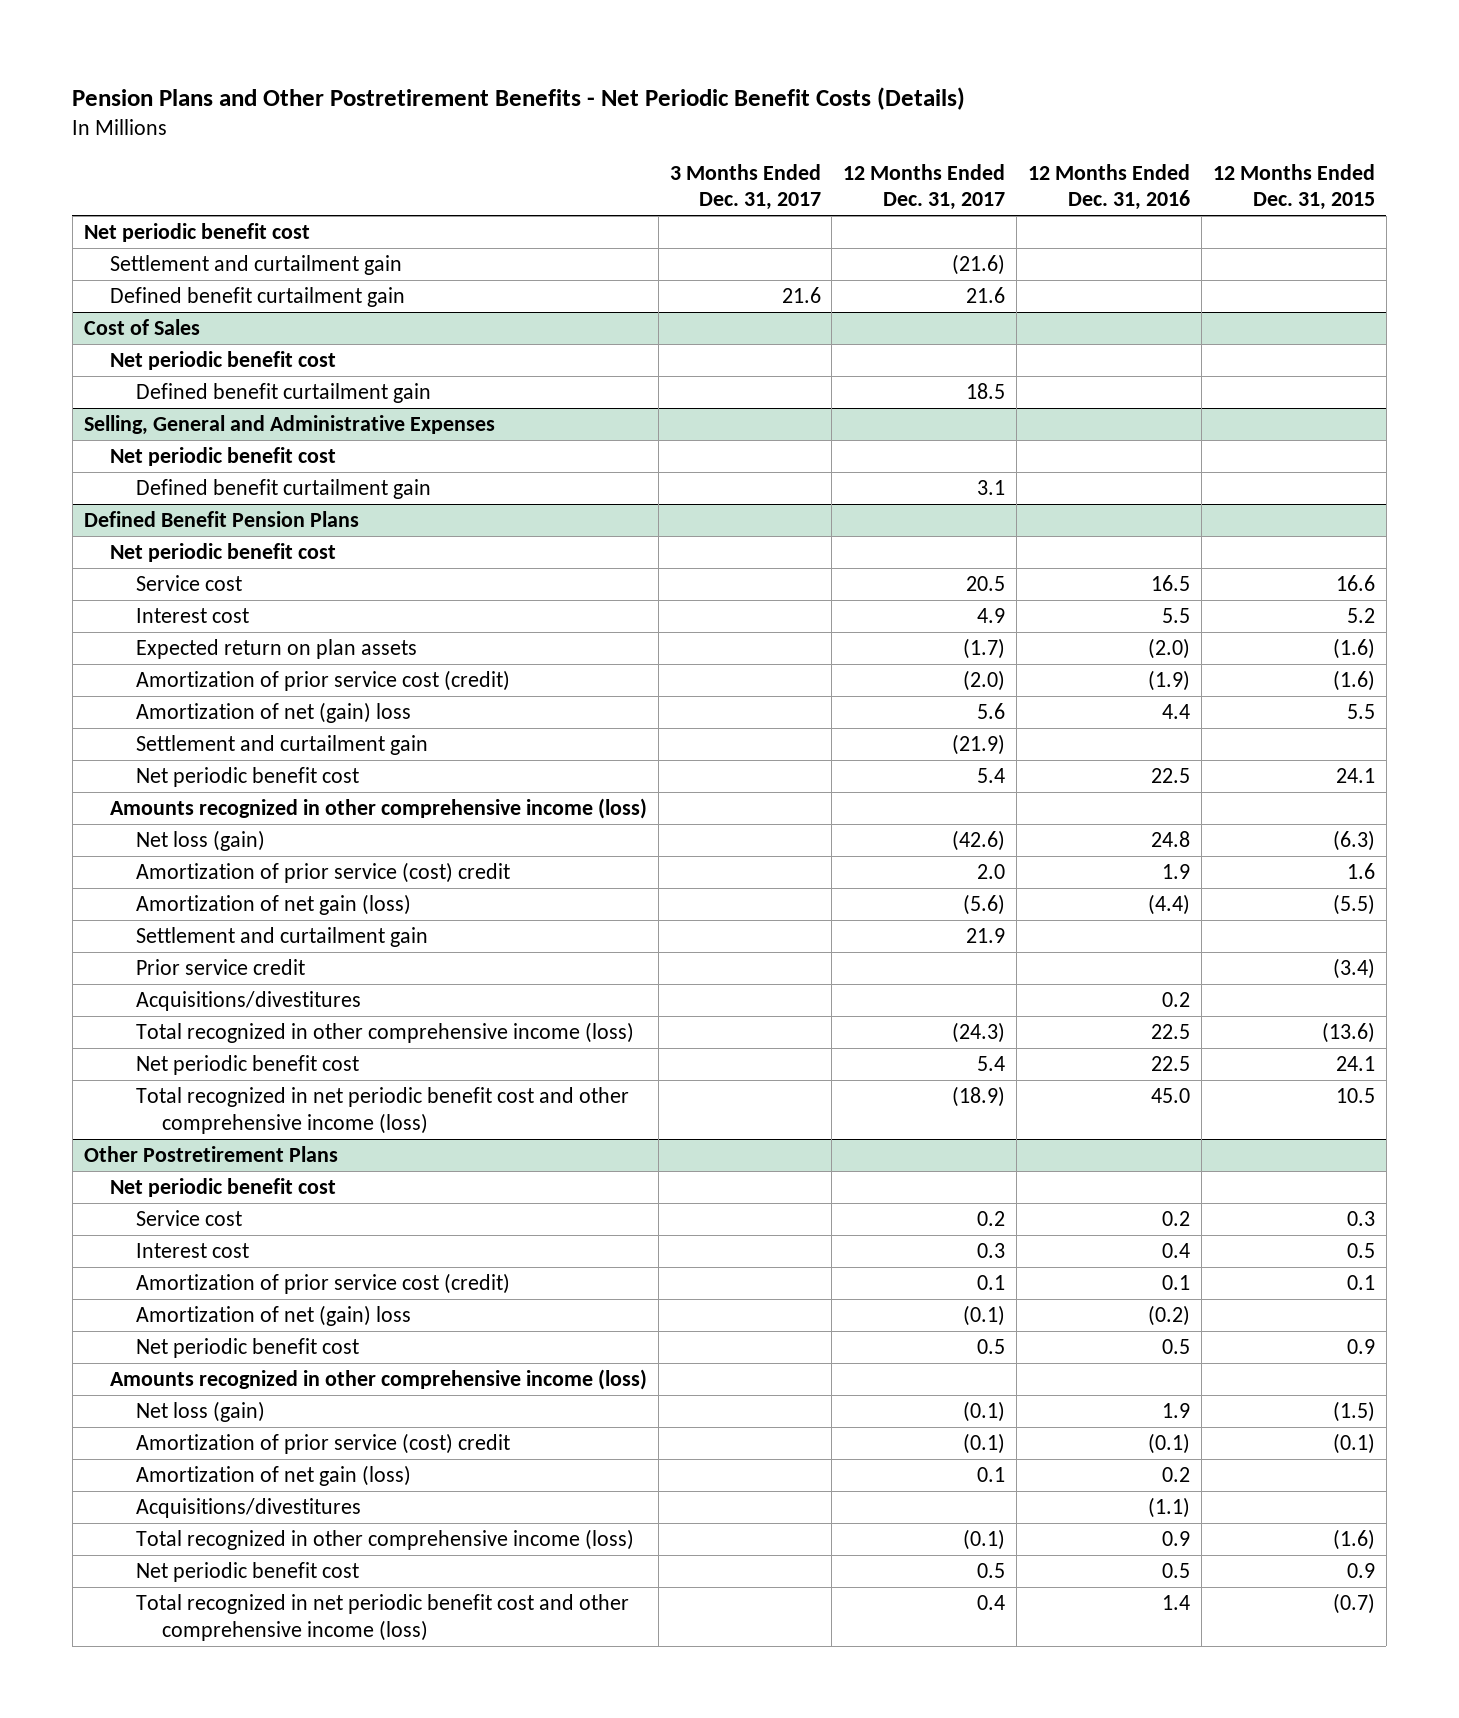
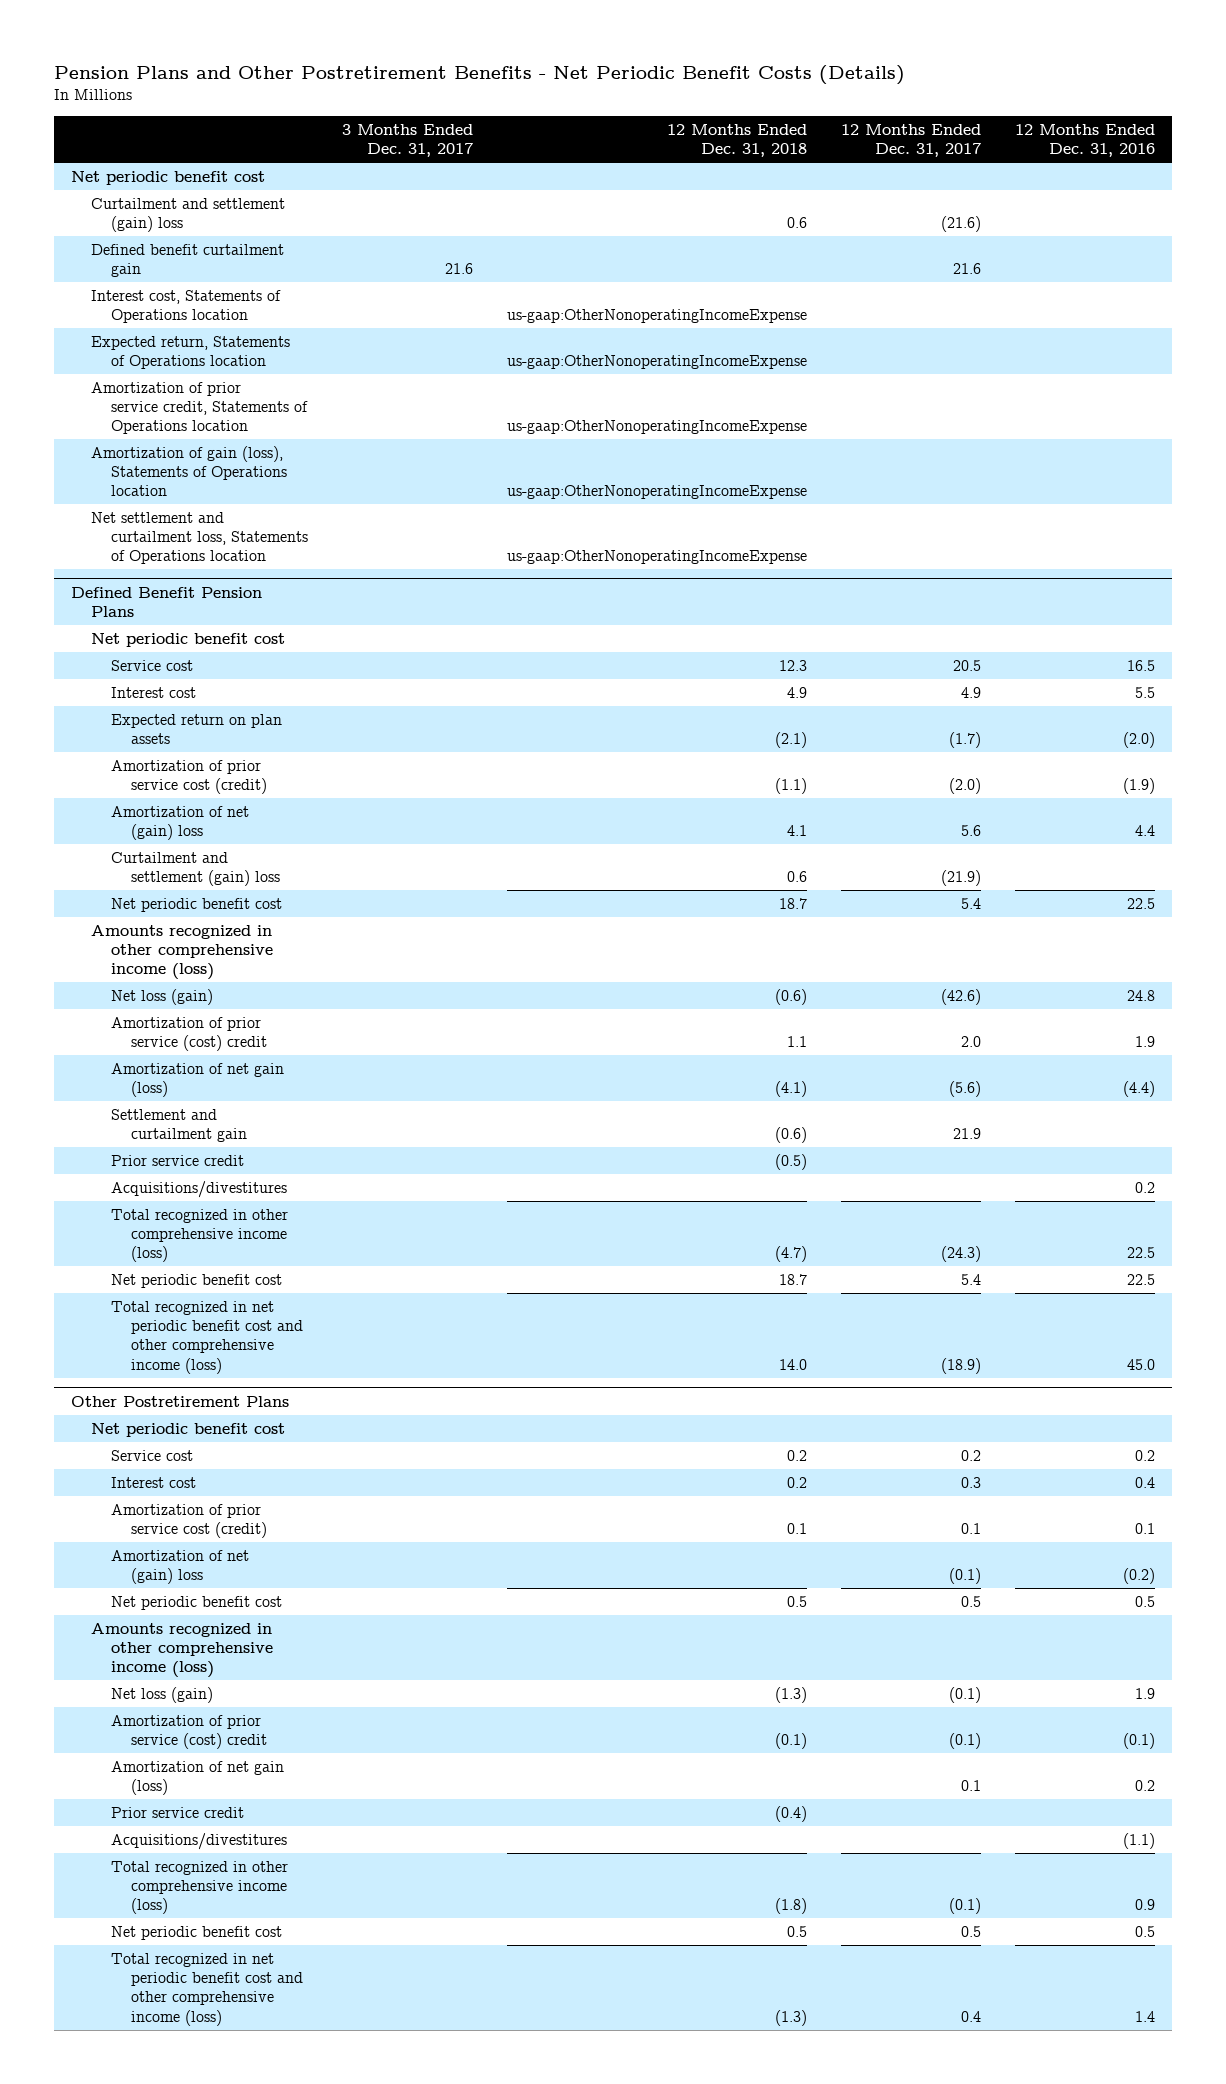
- | 3 Months Ended Dec. 31, 2017 | 12 Months Ended Dec. 31, 2017 | 12 Months Ended Dec. 31, 2016 | 12 Months Ended Dec. 31, 2015
+ | 3 Months Ended Dec. 31, 2017 | 12 Months Ended Dec. 31, 2018 | 12 Months Ended Dec. 31, 2017 | 12 Months Ended Dec. 31, 2016
- Settlement and curtailment gain | | (21.6) | |
+ Curtailment and settlement (gain) loss | | 0.6 | (21.6) |
- Cost of Sales
- Net periodic benefit cost
- Defined benefit curtailment gain | | 18.5 | |
- Selling, General and Administrative Expenses
- Net periodic benefit cost
- Defined benefit curtailment gain | | 3.1 | |
+ Interest cost, Statements of Operations location | | us-gaap:OtherNonoperatingIncomeExpense | |
+ Expected return, Statements of Operations location | | us-gaap:OtherNonoperatingIncomeExpense | |
+ Amortization of prior service credit, Statements of Operations location | | us-gaap:OtherNonoperatingIncomeExpense | |
+ Amortization of gain (loss), Statements of Operations location | | us-gaap:OtherNonoperatingIncomeExpense | |
+ Net settlement and curtailment loss, Statements of Operations location | | us-gaap:OtherNonoperatingIncomeExpense | |
@ Defined Benefit Pension Plans
- Settlement and curtailment gain | | (21.9) | |
+ Curtailment and settlement (gain) loss | | 0.6 | (21.9) |
@ Other Postretirement Plans
+ Prior service credit | | (0.4) | |

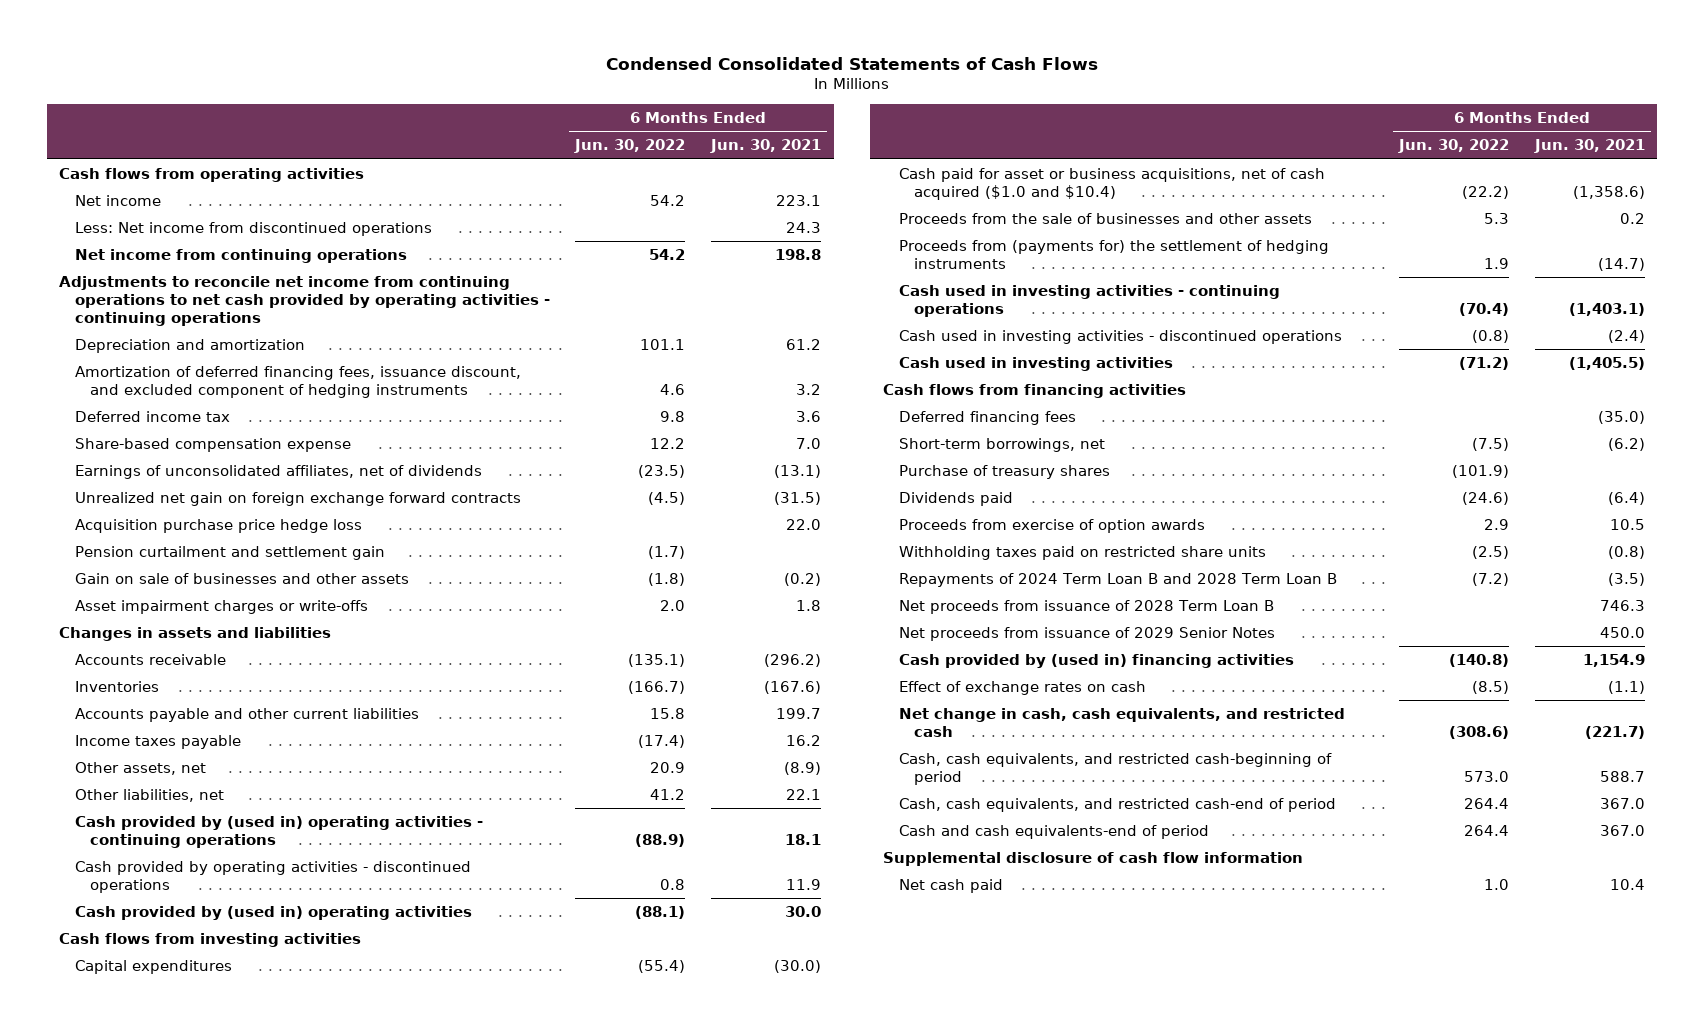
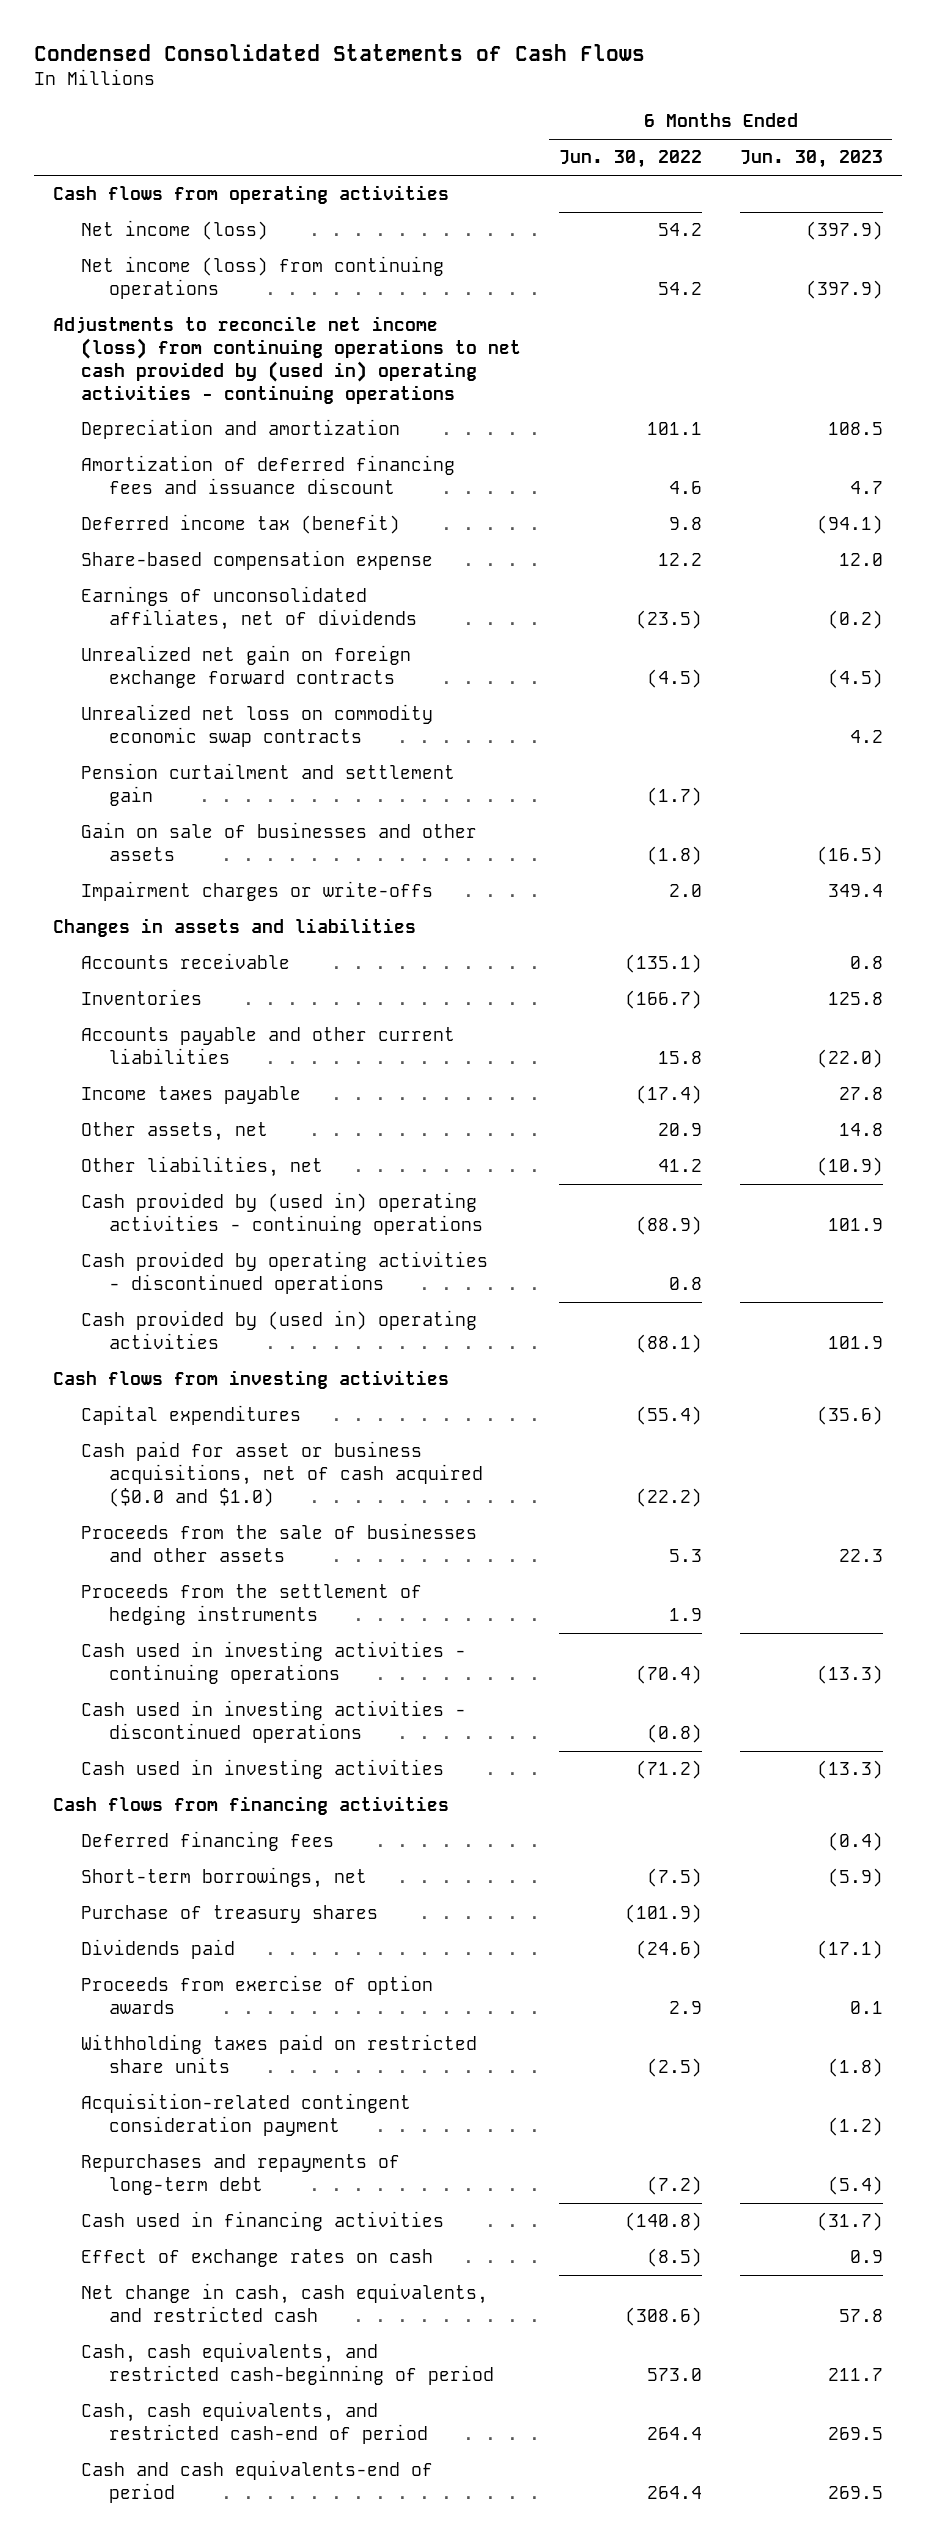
- | 6 Months Ended Jun. 30, 2022 | 6 Months Ended Jun. 30, 2021
+ | 6 Months Ended Jun. 30, 2022 | 6 Months Ended Jun. 30, 2023
- Net income | 54.2 | 223.1
- Less: Net income from discontinued operations | | 24.3
- Net income from continuing operations | 54.2 | 198.8
- Adjustments to reconcile net income from continuing operations to net cash provided by operating activities - continuing operations
+ Net income (loss) | 54.2 | (397.9)
+ Net income (loss) from continuing operations | 54.2 | (397.9)
+ Adjustments to reconcile net income (loss) from continuing operations to net cash provided by (used in) operating activities - continuing operations
- Amortization of deferred financing fees, issuance discount, and excluded component of hedging instruments | 4.6 | 3.2
- Deferred income tax | 9.8 | 3.6
+ Amortization of deferred financing fees and issuance discount | 4.6 | 4.7
+ Deferred income tax (benefit) | 9.8 | (94.1)
- Acquisition purchase price hedge loss | | 22.0
+ Unrealized net loss on commodity economic swap contracts | | 4.2
- Asset impairment charges or write-offs | 2.0 | 1.8
+ Impairment charges or write-offs | 2.0 | 349.4
- Cash paid for asset or business acquisitions, net of cash acquired ($1.0 and $10.4) | (22.2) | (1,358.6)
+ Cash paid for asset or business acquisitions, net of cash acquired ($0.0 and $1.0) | (22.2) |
- Proceeds from (payments for) the settlement of hedging instruments | 1.9 | (14.7)
+ Proceeds from the settlement of hedging instruments | 1.9 |
- Repayments of 2024 Term Loan B and 2028 Term Loan B | (7.2) | (3.5)
- Net proceeds from issuance of 2028 Term Loan B | | 746.3
- Net proceeds from issuance of 2029 Senior Notes | | 450.0
- Cash provided by (used in) financing activities | (140.8) | 1,154.9
+ Acquisition-related contingent consideration payment | | (1.2)
+ Repurchases and repayments of long-term debt | (7.2) | (5.4)
+ Cash used in financing activities | (140.8) | (31.7)
- Supplemental disclosure of cash flow information
- Net cash paid | 1.0 | 10.4

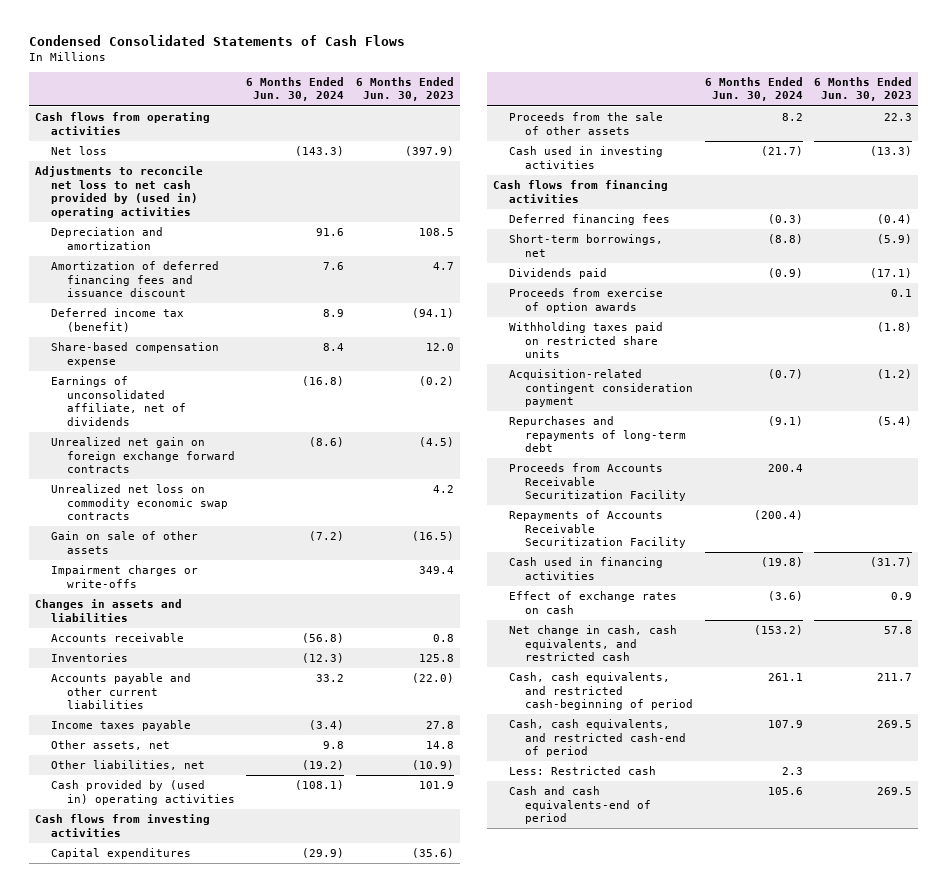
- | 6 Months Ended Jun. 30, 2022 | 6 Months Ended Jun. 30, 2023
+ | 6 Months Ended Jun. 30, 2024 | 6 Months Ended Jun. 30, 2023
- Net income (loss) | 54.2 | (397.9)
- Net income (loss) from continuing operations | 54.2 | (397.9)
- Adjustments to reconcile net income (loss) from continuing operations to net cash provided by (used in) operating activities - continuing operations
+ Net loss | (143.3) | (397.9)
+ Adjustments to reconcile net loss to net cash provided by (used in) operating activities
- Earnings of unconsolidated affiliates, net of dividends | (23.5) | (0.2)
+ Earnings of unconsolidated affiliate, net of dividends | (16.8) | (0.2)
- Pension curtailment and settlement gain | (1.7) |
- Gain on sale of businesses and other assets | (1.8) | (16.5)
+ Gain on sale of other assets | (7.2) | (16.5)
- Cash provided by (used in) operating activities - continuing operations | (88.9) | 101.9
- Cash provided by operating activities - discontinued operations | 0.8 |
- Cash paid for asset or business acquisitions, net of cash acquired ($0.0 and $1.0) | (22.2) |
- Proceeds from the sale of businesses and other assets | 5.3 | 22.3
- Proceeds from the settlement of hedging instruments | 1.9 |
- Cash used in investing activities - continuing operations | (70.4) | (13.3)
- Cash used in investing activities - discontinued operations | (0.8) |
+ Proceeds from the sale of other assets | 8.2 | 22.3
- Purchase of treasury shares | (101.9) |
+ Proceeds from Accounts Receivable Securitization Facility | 200.4 |
+ Repayments of Accounts Receivable Securitization Facility | (200.4) |
+ Less: Restricted cash | 2.3 |

